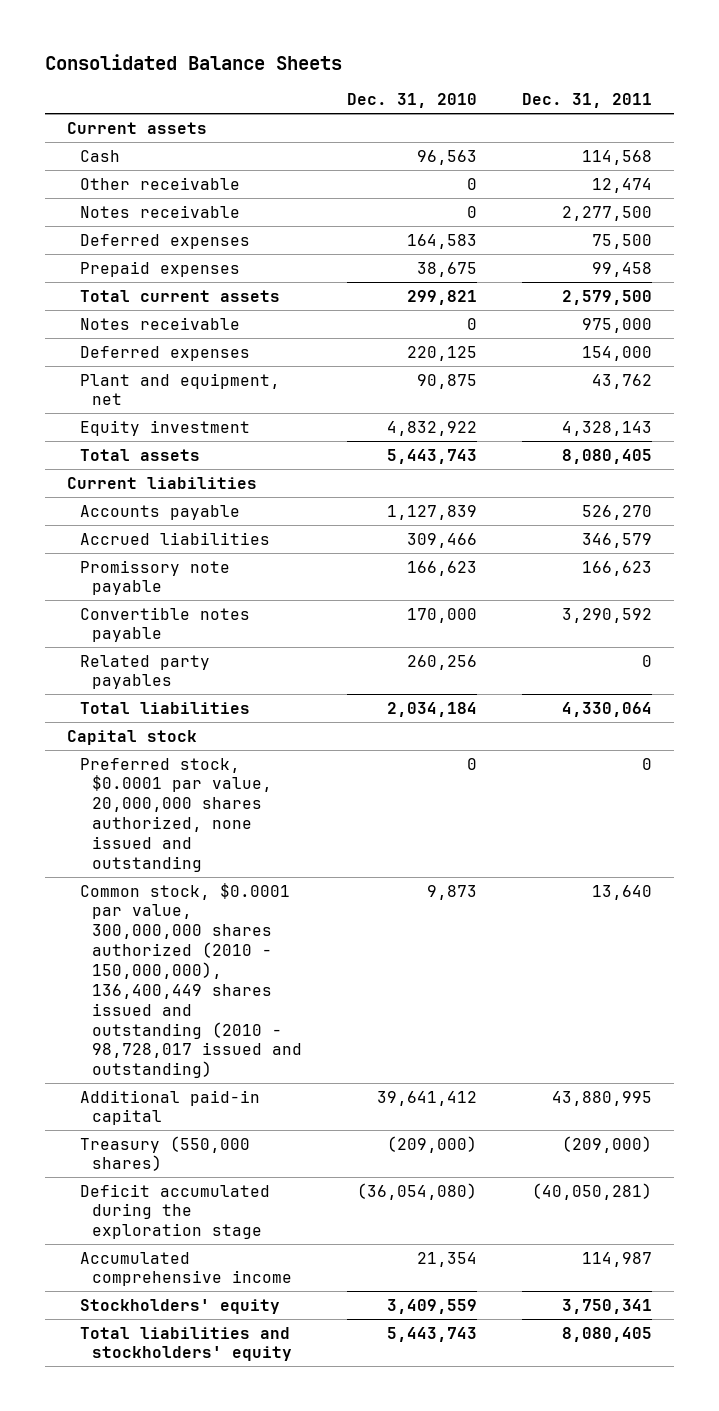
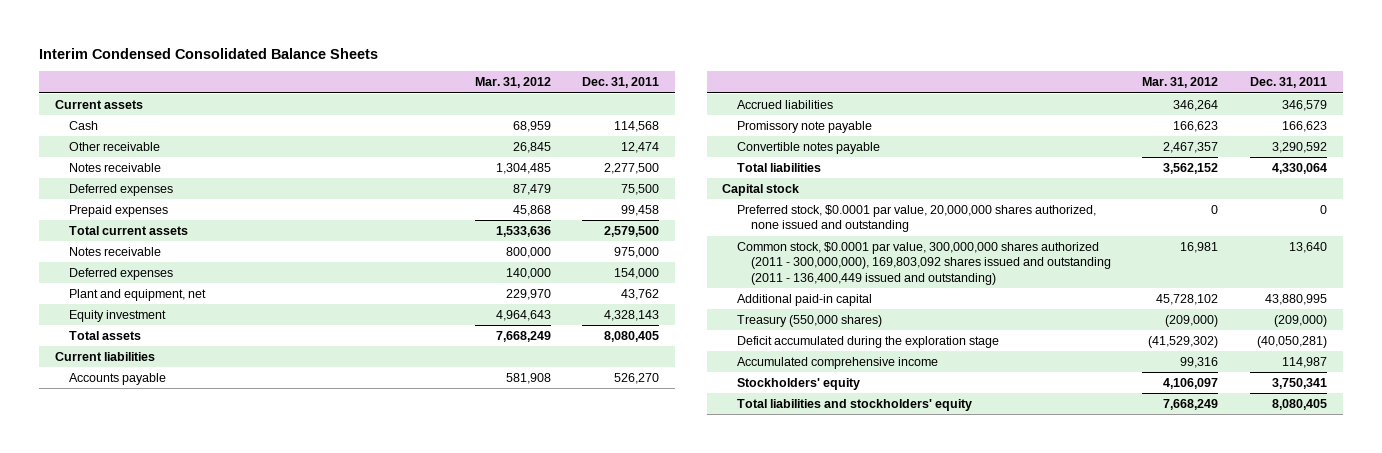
- Consolidated Balance Sheets
+ Interim Condensed Consolidated Balance Sheets
- | Dec. 31, 2010 | Dec. 31, 2011
+ | Mar. 31, 2012 | Dec. 31, 2011
- Related party payables | 260,256 | 0
- Common stock, $0.0001 par value, 300,000,000 shares authorized (2010 - 150,000,000), 136,400,449 shares issued and outstanding (2010 - 98,728,017 issued and outstanding) | 9,873 | 13,640
+ Common stock, $0.0001 par value, 300,000,000 shares authorized (2011 - 300,000,000), 169,803,092 shares issued and outstanding (2011 - 136,400,449 issued and outstanding) | 16,981 | 13,640

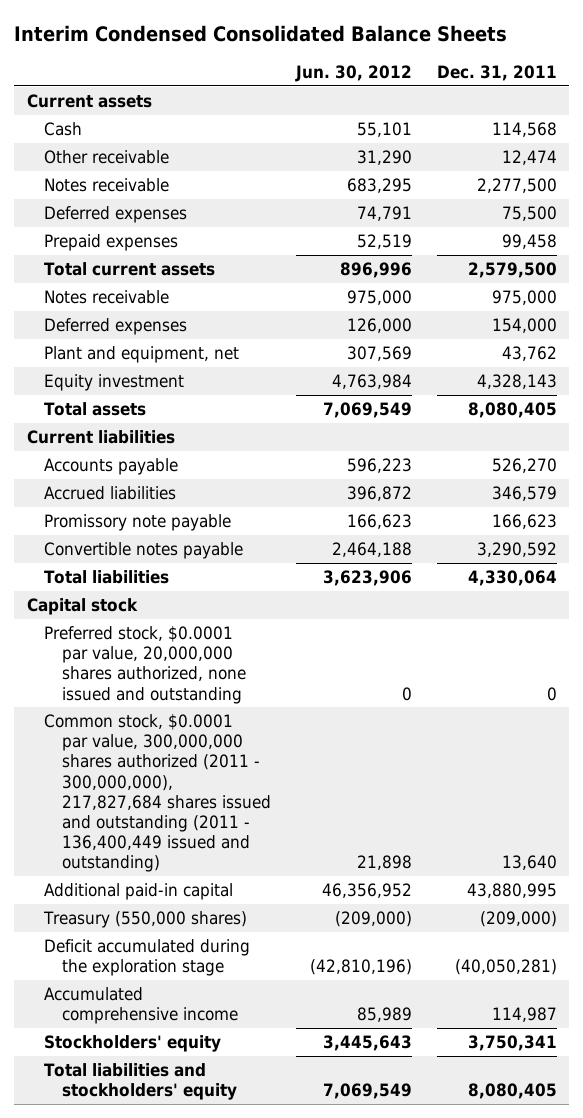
- | Mar. 31, 2012 | Dec. 31, 2011
+ | Jun. 30, 2012 | Dec. 31, 2011
- Common stock, $0.0001 par value, 300,000,000 shares authorized (2011 - 300,000,000), 169,803,092 shares issued and outstanding (2011 - 136,400,449 issued and outstanding) | 16,981 | 13,640
+ Common stock, $0.0001 par value, 300,000,000 shares authorized (2011 - 300,000,000), 217,827,684 shares issued and outstanding (2011 - 136,400,449 issued and outstanding) | 21,898 | 13,640

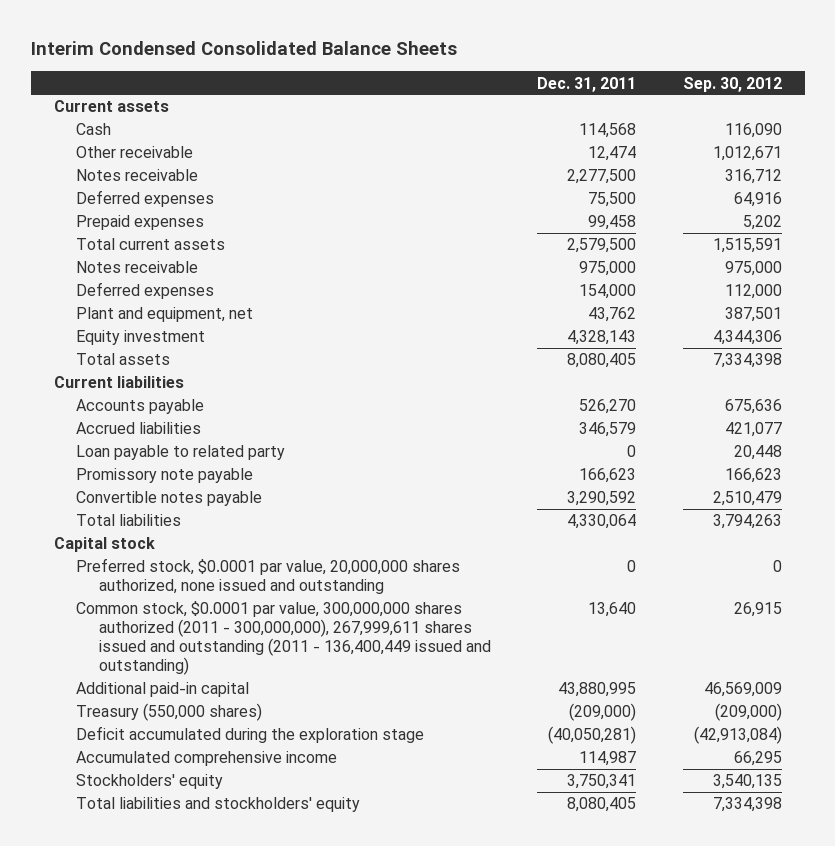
- | Jun. 30, 2012 | Dec. 31, 2011
+ | Dec. 31, 2011 | Sep. 30, 2012
+ Loan payable to related party | 0 | 20,448
- Common stock, $0.0001 par value, 300,000,000 shares authorized (2011 - 300,000,000), 217,827,684 shares issued and outstanding (2011 - 136,400,449 issued and outstanding) | 21,898 | 13,640
+ Common stock, $0.0001 par value, 300,000,000 shares authorized (2011 - 300,000,000), 267,999,611 shares issued and outstanding (2011 - 136,400,449 issued and outstanding) | 13,640 | 26,915

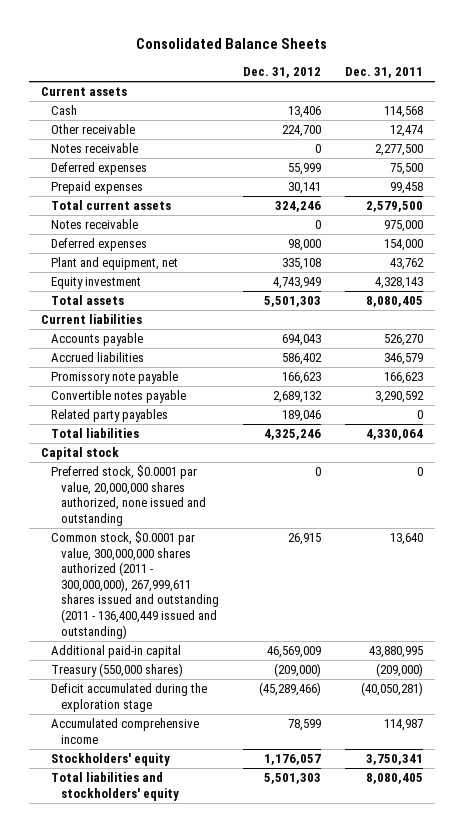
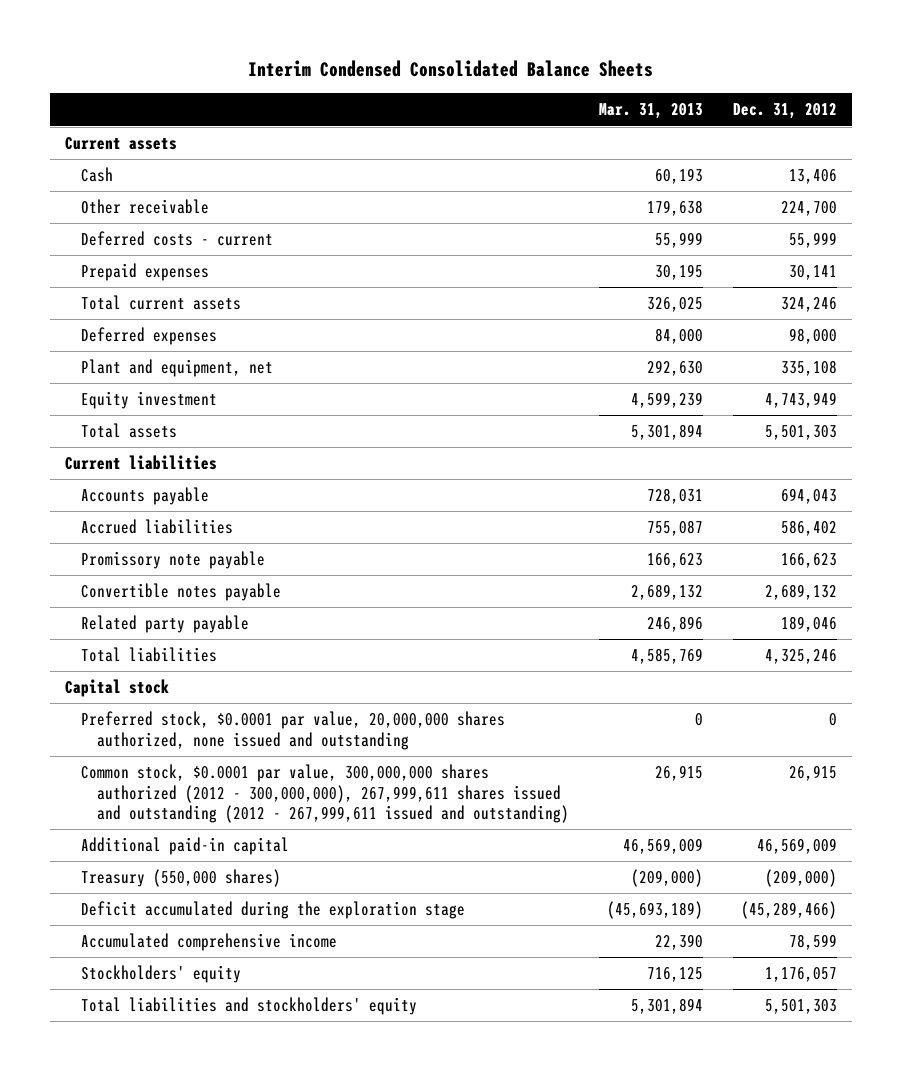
- Consolidated Balance Sheets
+ Interim Condensed Consolidated Balance Sheets
- | Dec. 31, 2012 | Dec. 31, 2011
+ | Mar. 31, 2013 | Dec. 31, 2012
- Notes receivable | 0 | 2,277,500
- Deferred expenses | 55,999 | 75,500
+ Deferred costs - current | 55,999 | 55,999
- Notes receivable | 0 | 975,000
- Related party payables | 189,046 | 0
+ Related party payable | 246,896 | 189,046
- Common stock, $0.0001 par value, 300,000,000 shares authorized (2011 - 300,000,000), 267,999,611 shares issued and outstanding (2011 - 136,400,449 issued and outstanding) | 26,915 | 13,640
+ Common stock, $0.0001 par value, 300,000,000 shares authorized (2012 - 300,000,000), 267,999,611 shares issued and outstanding (2012 - 267,999,611 issued and outstanding) | 26,915 | 26,915

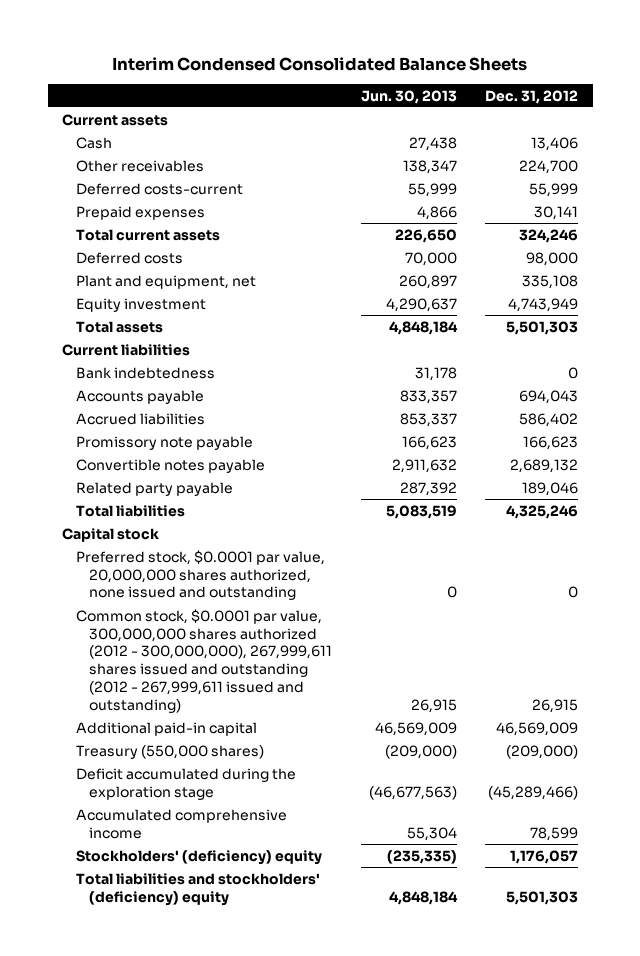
- | Mar. 31, 2013 | Dec. 31, 2012
+ | Jun. 30, 2013 | Dec. 31, 2012
- Other receivable | 179,638 | 224,700
- Deferred costs - current | 55,999 | 55,999
+ Other receivables | 138,347 | 224,700
+ Deferred costs-current | 55,999 | 55,999
- Deferred expenses | 84,000 | 98,000
+ Deferred costs | 70,000 | 98,000
+ Bank indebtedness | 31,178 | 0
- Stockholders' equity | 716,125 | 1,176,057
- Total liabilities and stockholders' equity | 5,301,894 | 5,501,303
+ Stockholders' (deficiency) equity | (235,335) | 1,176,057
+ Total liabilities and stockholders' (deficiency) equity | 4,848,184 | 5,501,303

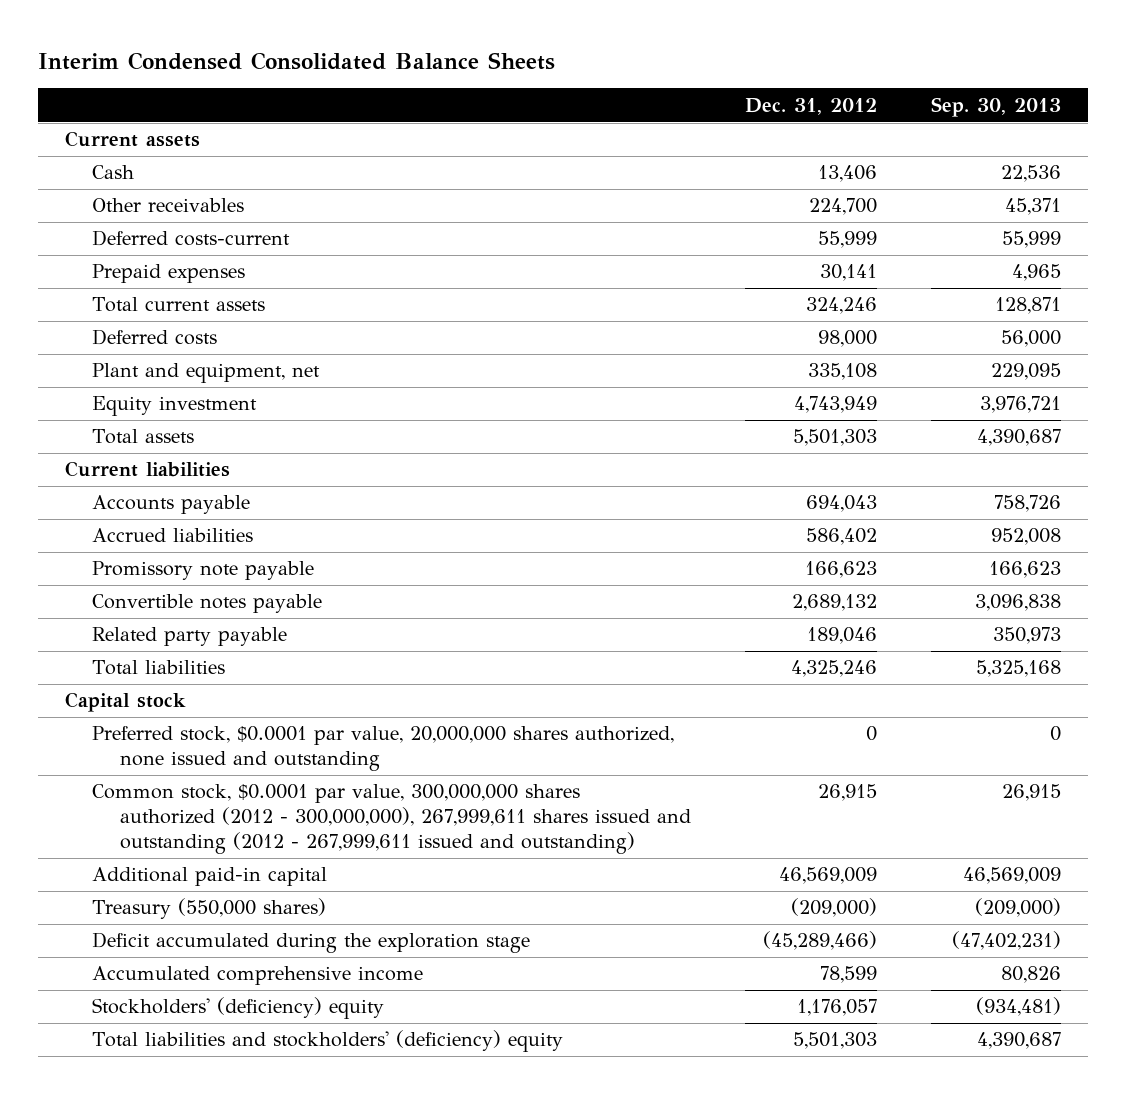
- | Jun. 30, 2013 | Dec. 31, 2012
+ | Dec. 31, 2012 | Sep. 30, 2013
- Bank indebtedness | 31,178 | 0

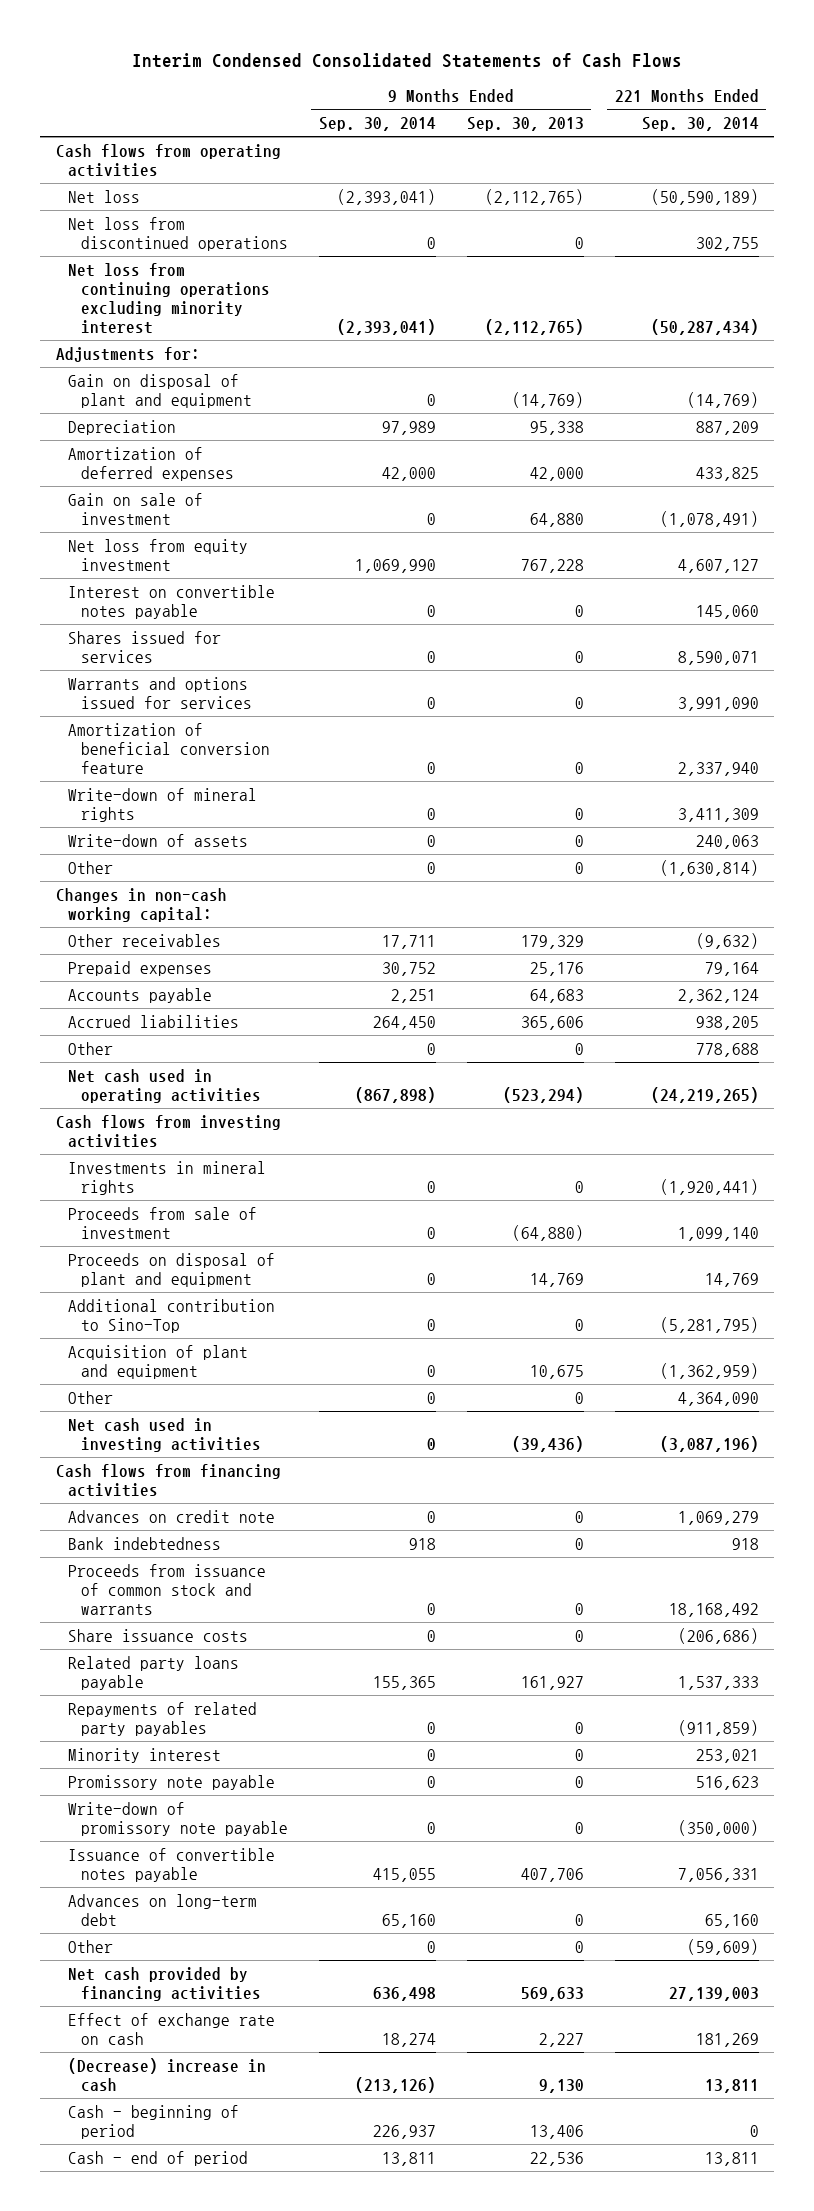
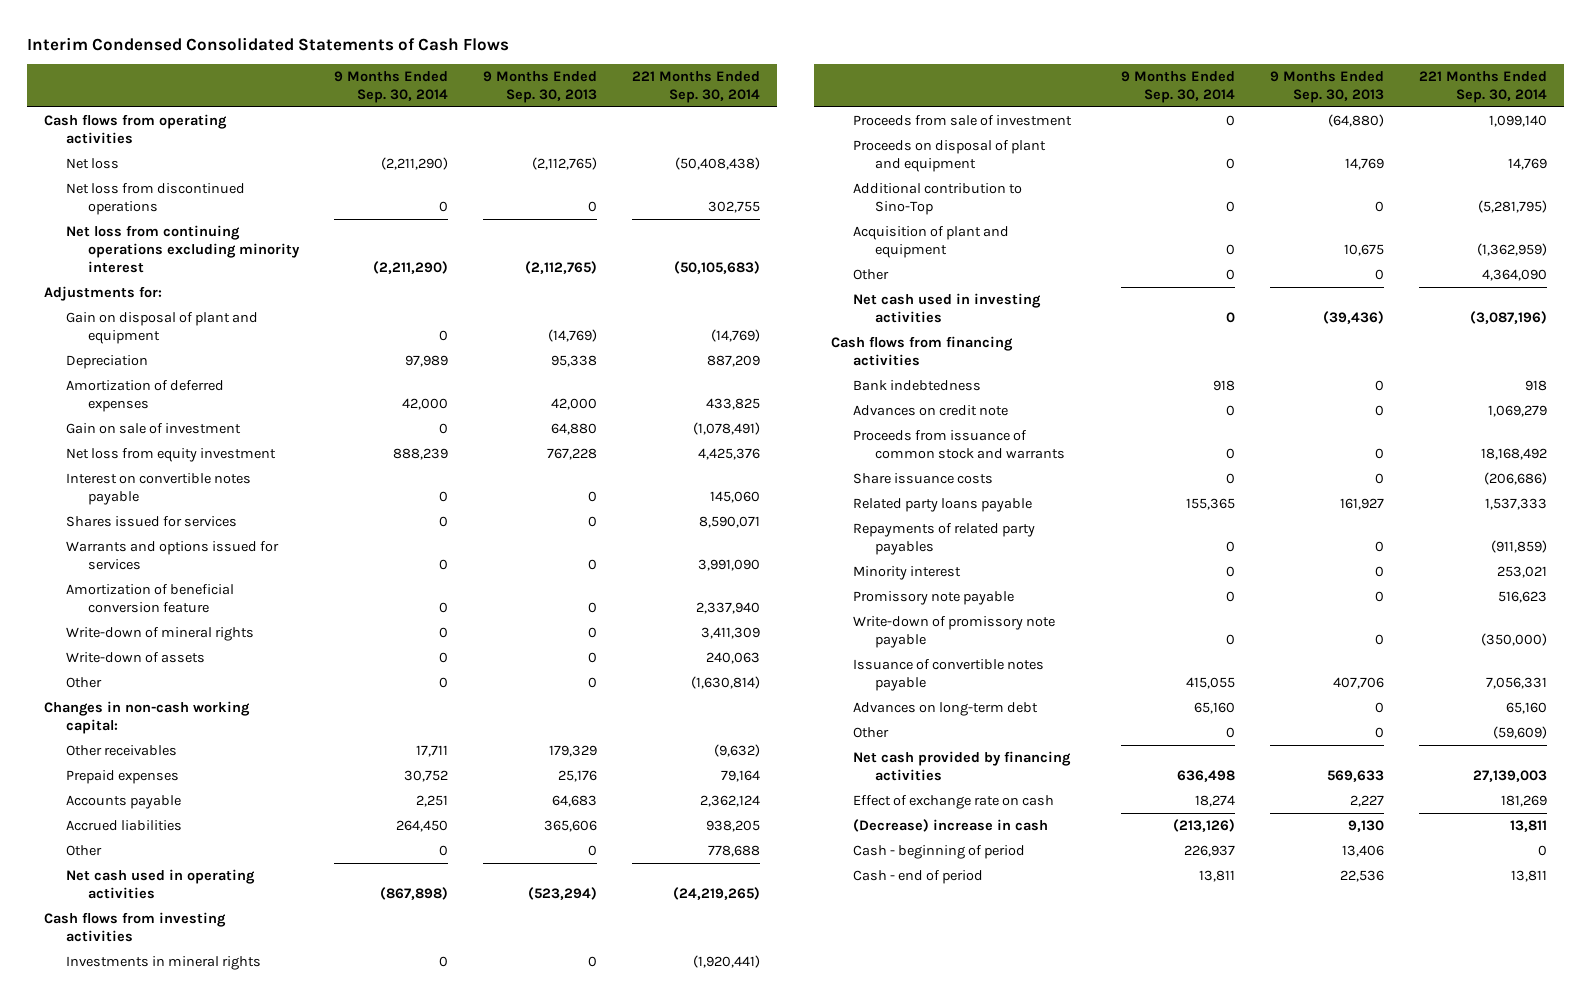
- Net loss | (2,393,041) | (2,112,765) | (50,590,189)
+ Net loss | (2,211,290) | (2,112,765) | (50,408,438)
- Net loss from continuing operations excluding minority interest | (2,393,041) | (2,112,765) | (50,287,434)
+ Net loss from continuing operations excluding minority interest | (2,211,290) | (2,112,765) | (50,105,683)
- Net loss from equity investment | 1,069,990 | 767,228 | 4,607,127
+ Net loss from equity investment | 888,239 | 767,228 | 4,425,376
moved down: Advances on credit note | 0 | 0 | 1,069,279

